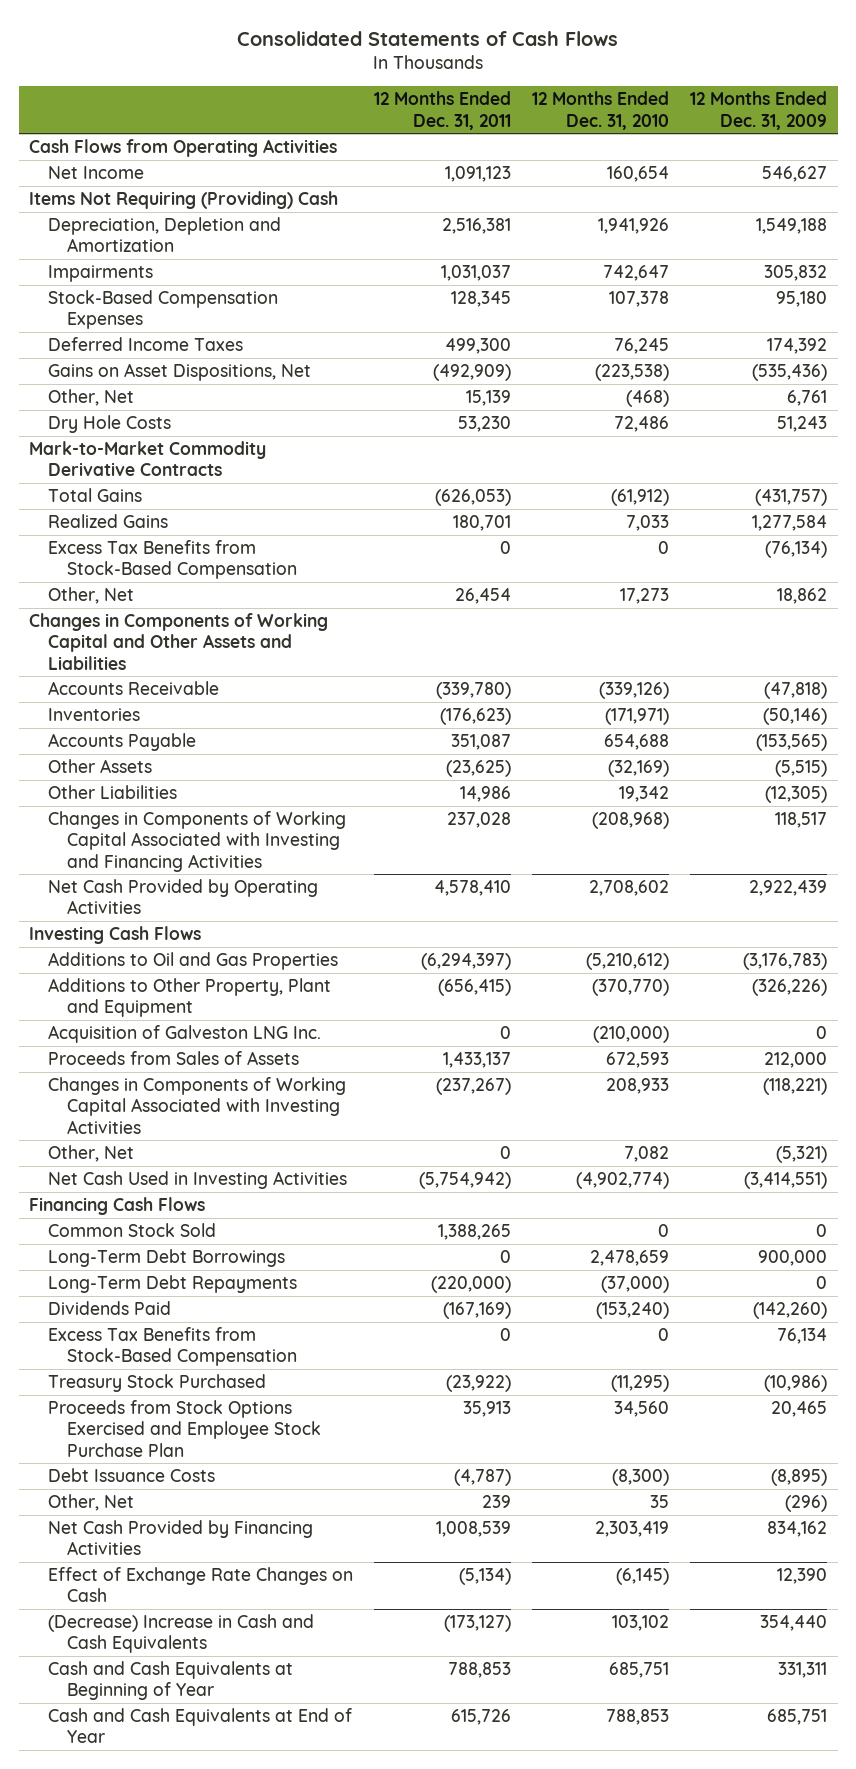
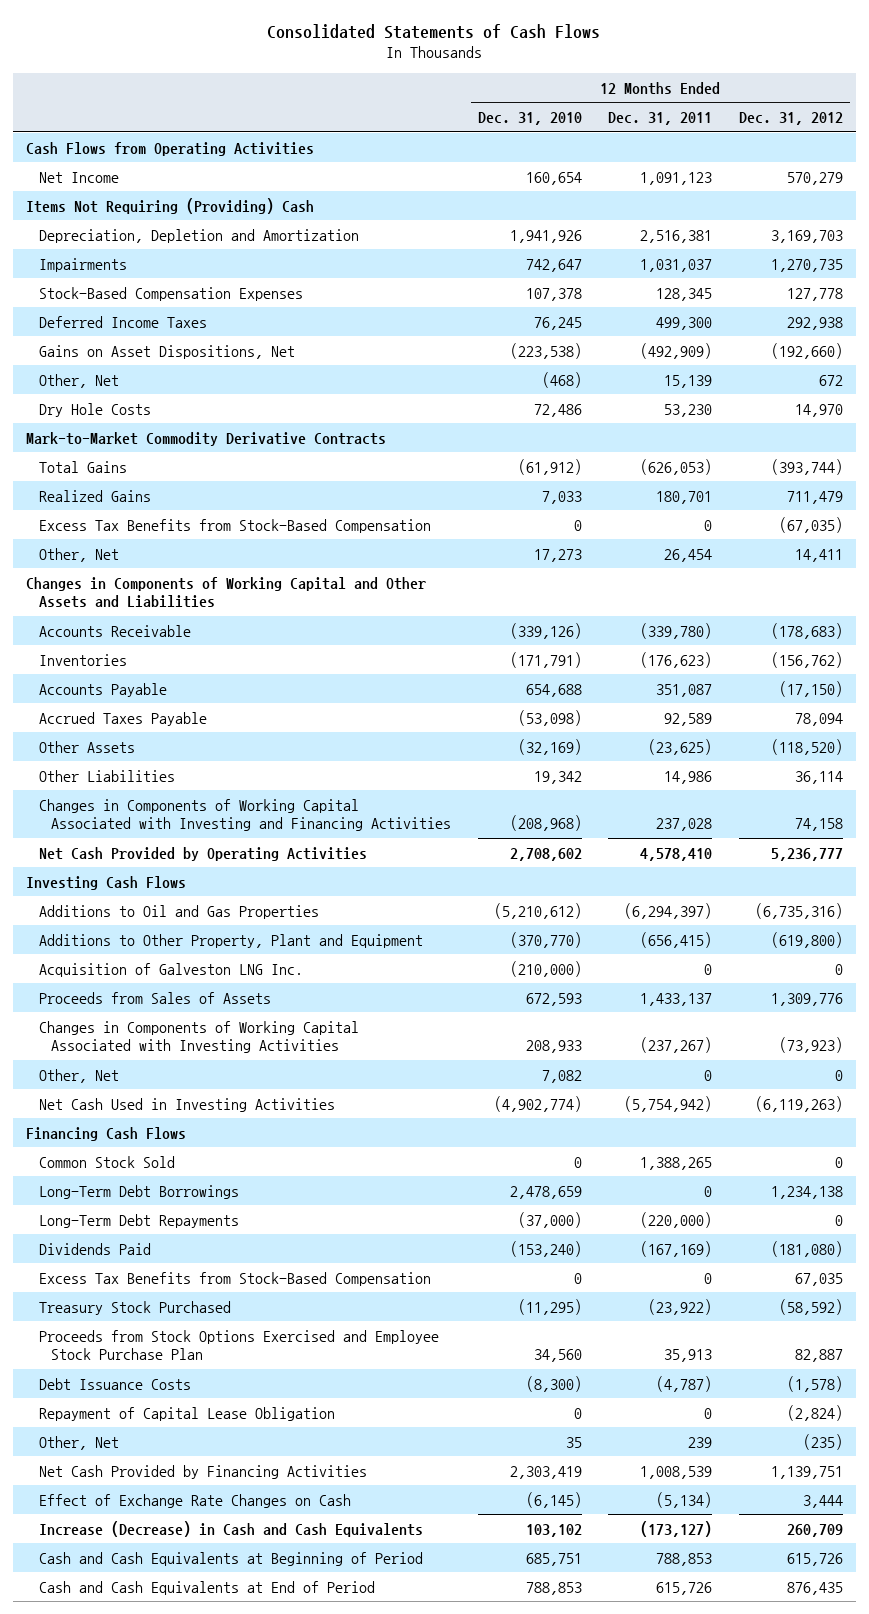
- | 12 Months Ended Dec. 31, 2011 | 12 Months Ended Dec. 31, 2010 | 12 Months Ended Dec. 31, 2009
+ | 12 Months Ended Dec. 31, 2010 | 12 Months Ended Dec. 31, 2011 | 12 Months Ended Dec. 31, 2012
- Inventories | (176,623) | (171,971) | (50,146)
+ Inventories | (171,791) | (176,623) | (156,762)
+ Accrued Taxes Payable | (53,098) | 92,589 | 78,094
+ Repayment of Capital Lease Obligation | 0 | 0 | (2,824)
- (Decrease) Increase in Cash and Cash Equivalents | (173,127) | 103,102 | 354,440
- Cash and Cash Equivalents at Beginning of Year | 788,853 | 685,751 | 331,311
- Cash and Cash Equivalents at End of Year | 615,726 | 788,853 | 685,751
+ Increase (Decrease) in Cash and Cash Equivalents | 103,102 | (173,127) | 260,709
+ Cash and Cash Equivalents at Beginning of Period | 685,751 | 788,853 | 615,726
+ Cash and Cash Equivalents at End of Period | 788,853 | 615,726 | 876,435

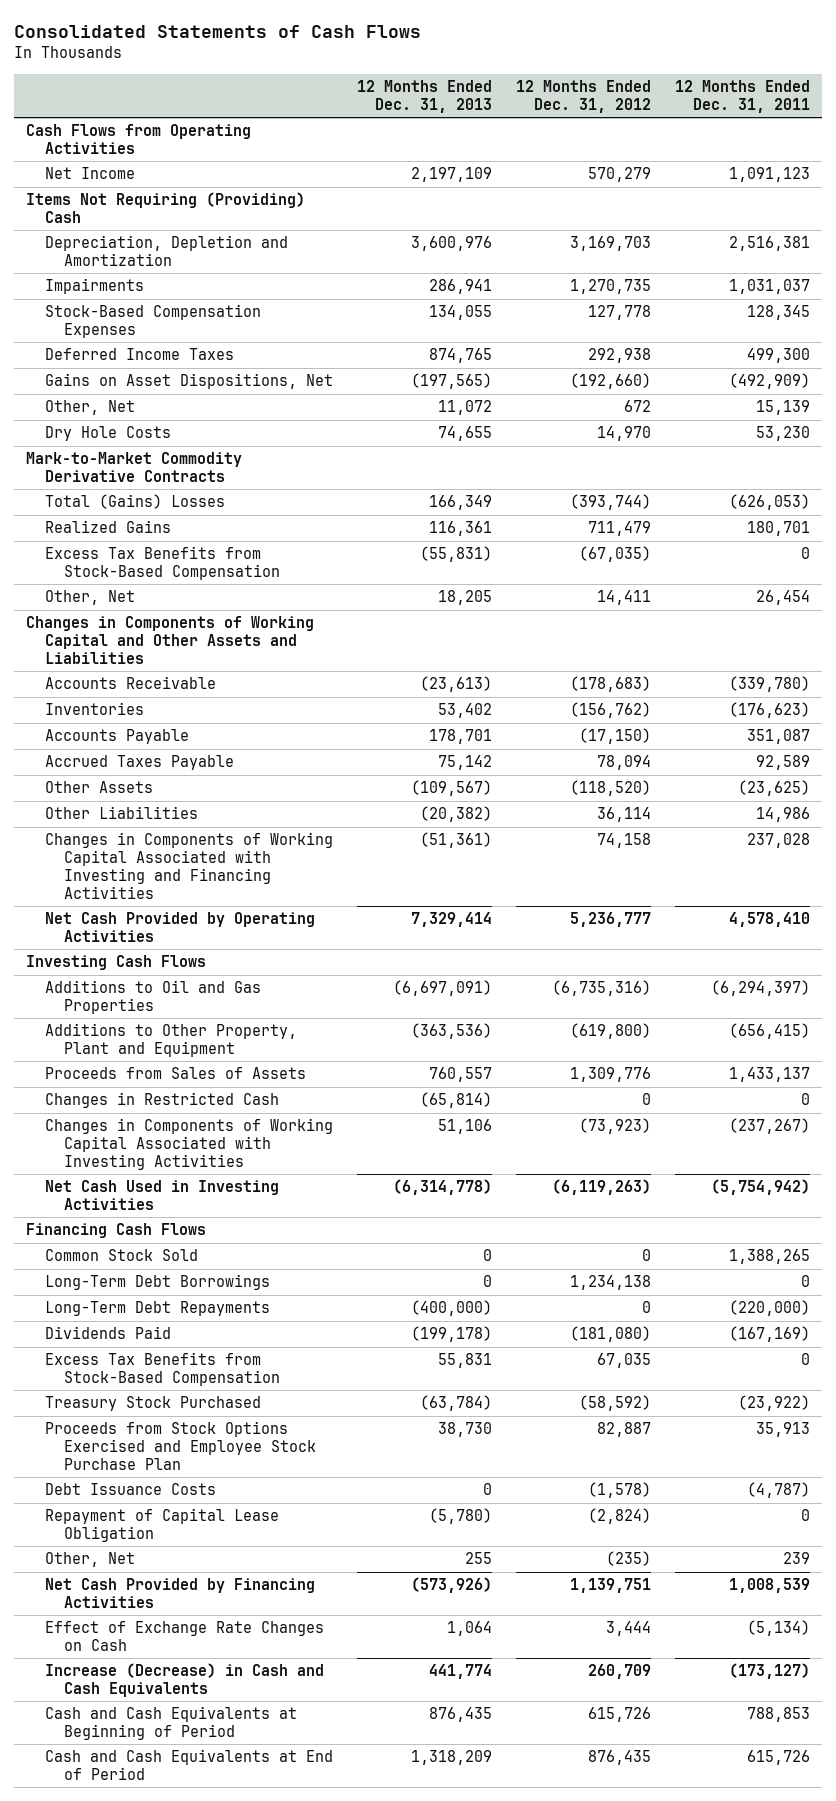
- | 12 Months Ended Dec. 31, 2010 | 12 Months Ended Dec. 31, 2011 | 12 Months Ended Dec. 31, 2012
+ | 12 Months Ended Dec. 31, 2013 | 12 Months Ended Dec. 31, 2012 | 12 Months Ended Dec. 31, 2011
- Total Gains | (61,912) | (626,053) | (393,744)
+ Total (Gains) Losses | 166,349 | (393,744) | (626,053)
- Acquisition of Galveston LNG Inc. | (210,000) | 0 | 0
+ Changes in Restricted Cash | (65,814) | 0 | 0
- Other, Net | 7,082 | 0 | 0

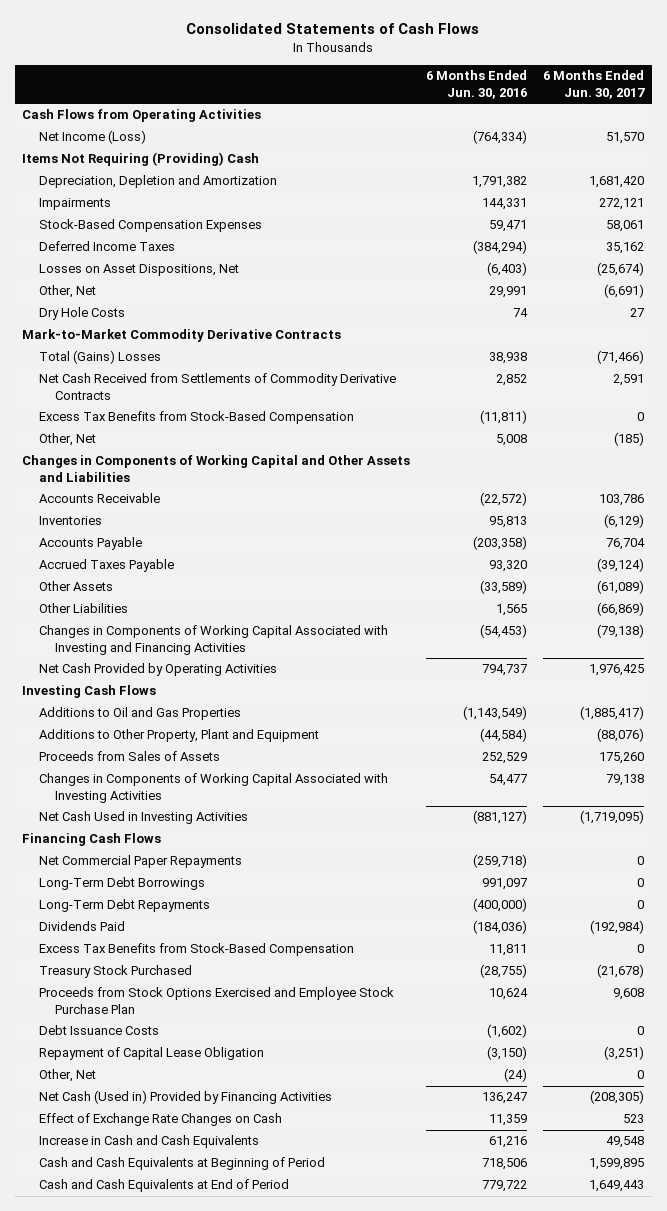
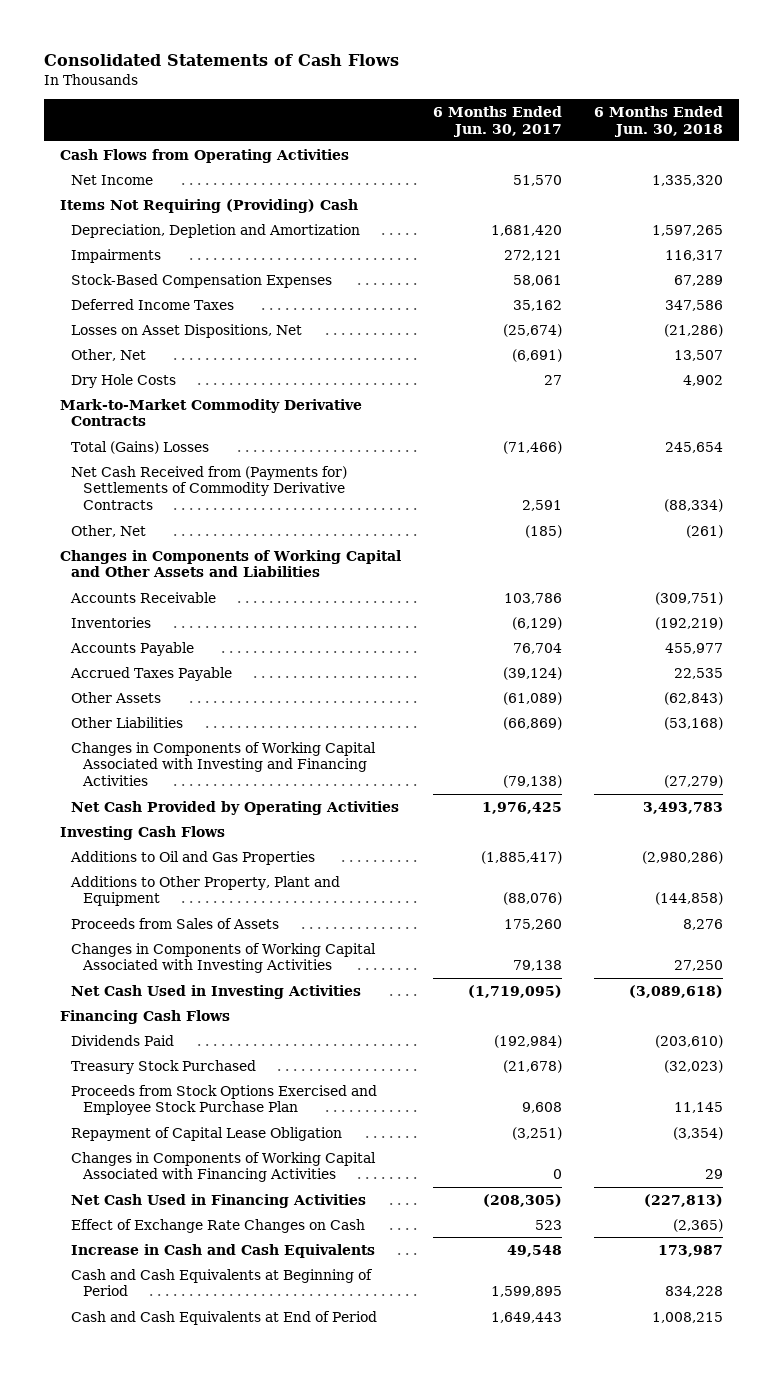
- | 6 Months Ended Jun. 30, 2016 | 6 Months Ended Jun. 30, 2017
+ | 6 Months Ended Jun. 30, 2017 | 6 Months Ended Jun. 30, 2018
- Net Income (Loss) | (764,334) | 51,570
+ Net Income | 51,570 | 1,335,320
- Net Cash Received from Settlements of Commodity Derivative Contracts | 2,852 | 2,591
- Excess Tax Benefits from Stock-Based Compensation | (11,811) | 0
+ Net Cash Received from (Payments for) Settlements of Commodity Derivative Contracts | 2,591 | (88,334)
- Net Commercial Paper Repayments | (259,718) | 0
- Long-Term Debt Borrowings | 991,097 | 0
- Long-Term Debt Repayments | (400,000) | 0
- Excess Tax Benefits from Stock-Based Compensation | 11,811 | 0
- Debt Issuance Costs | (1,602) | 0
- Other, Net | (24) | 0
- Net Cash (Used in) Provided by Financing Activities | 136,247 | (208,305)
+ Changes in Components of Working Capital Associated with Financing Activities | 0 | 29
+ Net Cash Used in Financing Activities | (208,305) | (227,813)

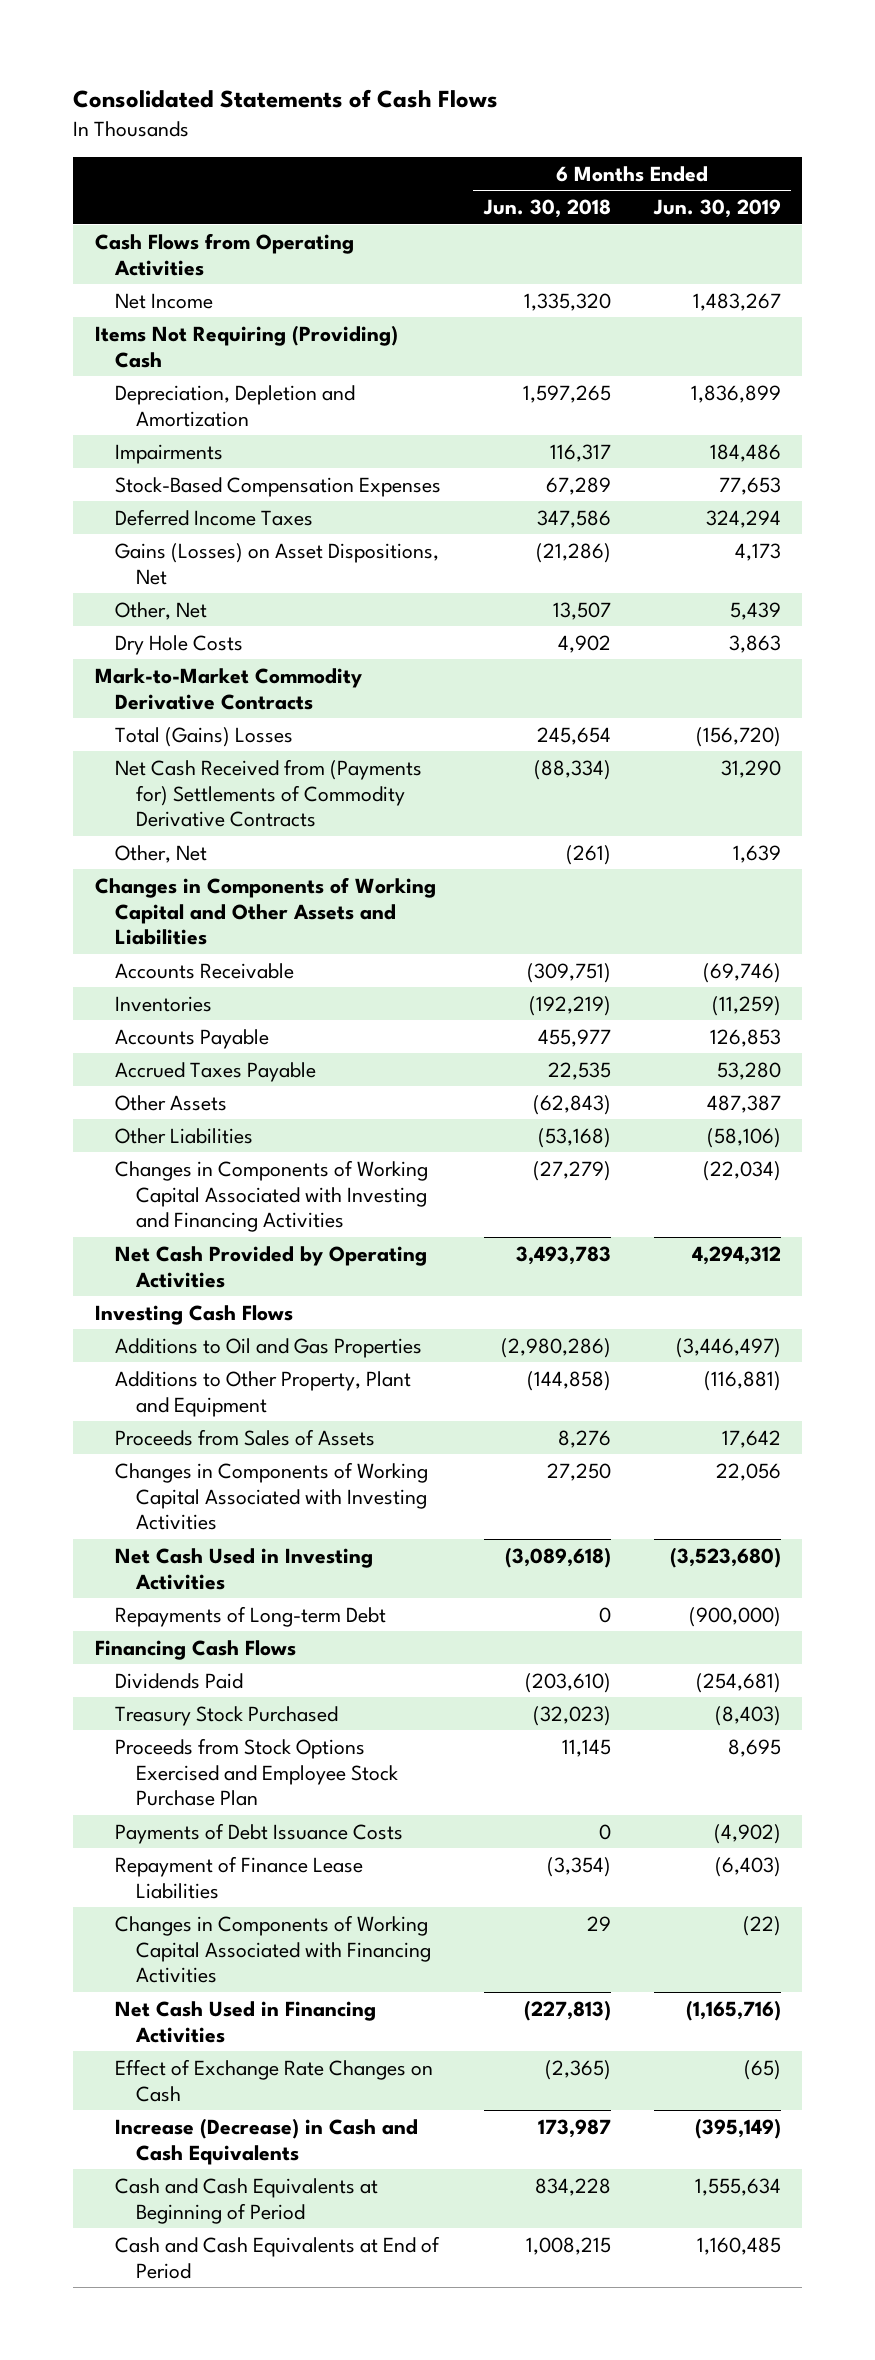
- | 6 Months Ended Jun. 30, 2017 | 6 Months Ended Jun. 30, 2018
+ | 6 Months Ended Jun. 30, 2018 | 6 Months Ended Jun. 30, 2019
- Losses on Asset Dispositions, Net | (25,674) | (21,286)
+ Gains (Losses) on Asset Dispositions, Net | (21,286) | 4,173
+ Repayments of Long-term Debt | 0 | (900,000)
- Repayment of Capital Lease Obligation | (3,251) | (3,354)
+ Payments of Debt Issuance Costs | 0 | (4,902)
+ Repayment of Finance Lease Liabilities | (3,354) | (6,403)
- Increase in Cash and Cash Equivalents | 49,548 | 173,987
+ Increase (Decrease) in Cash and Cash Equivalents | 173,987 | (395,149)

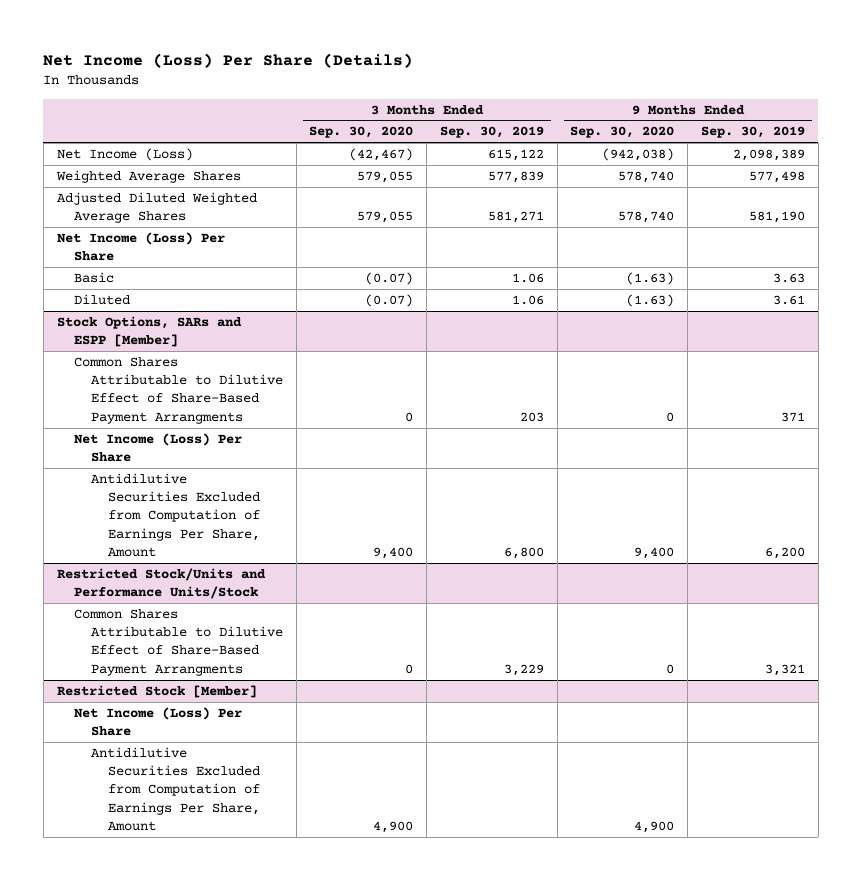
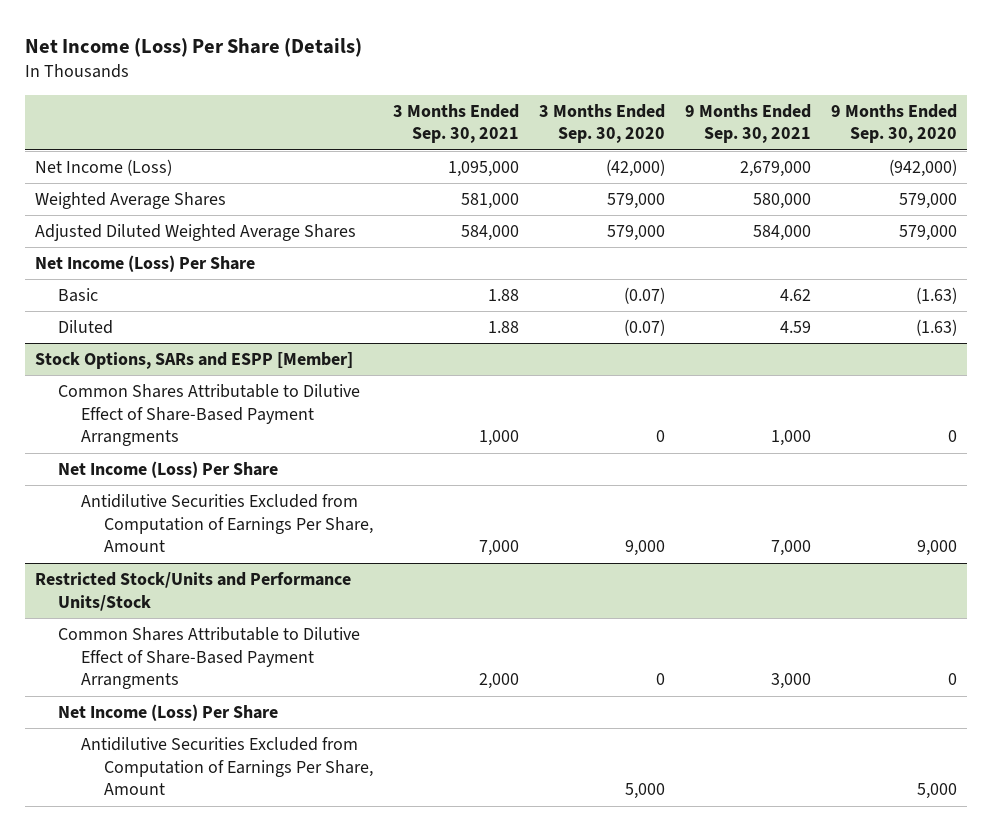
- | 3 Months Ended Sep. 30, 2020 | 3 Months Ended Sep. 30, 2019 | 9 Months Ended Sep. 30, 2020 | 9 Months Ended Sep. 30, 2019
+ | 3 Months Ended Sep. 30, 2021 | 3 Months Ended Sep. 30, 2020 | 9 Months Ended Sep. 30, 2021 | 9 Months Ended Sep. 30, 2020
- Net Income (Loss) | (42,467) | 615,122 | (942,038) | 2,098,389
- Weighted Average Shares | 579,055 | 577,839 | 578,740 | 577,498
- Adjusted Diluted Weighted Average Shares | 579,055 | 581,271 | 578,740 | 581,190
+ Net Income (Loss) | 1,095,000 | (42,000) | 2,679,000 | (942,000)
+ Weighted Average Shares | 581,000 | 579,000 | 580,000 | 579,000
+ Adjusted Diluted Weighted Average Shares | 584,000 | 579,000 | 584,000 | 579,000
@ Stock Options, SARs and ESPP [Member]
- Antidilutive Securities Excluded from Computation of Earnings Per Share, Amount | 9,400 | 6,800 | 9,400 | 6,200
+ Antidilutive Securities Excluded from Computation of Earnings Per Share, Amount | 7,000 | 9,000 | 7,000 | 9,000
- Restricted Stock [Member]
- Antidilutive Securities Excluded from Computation of Earnings Per Share, Amount | 4,900 | | 4,900 |
@ Restricted Stock/Units and Performance Units/Stock
+ Antidilutive Securities Excluded from Computation of Earnings Per Share, Amount | | 5,000 | | 5,000

